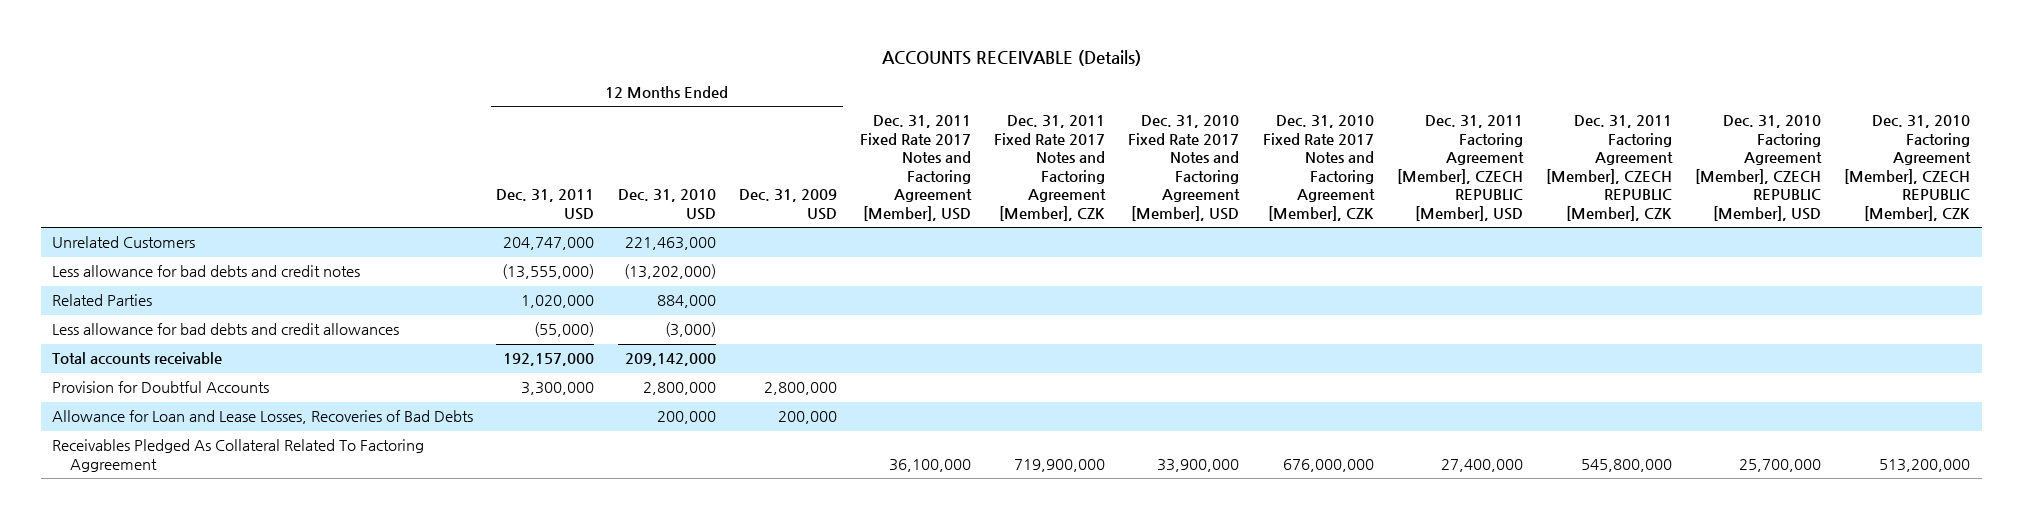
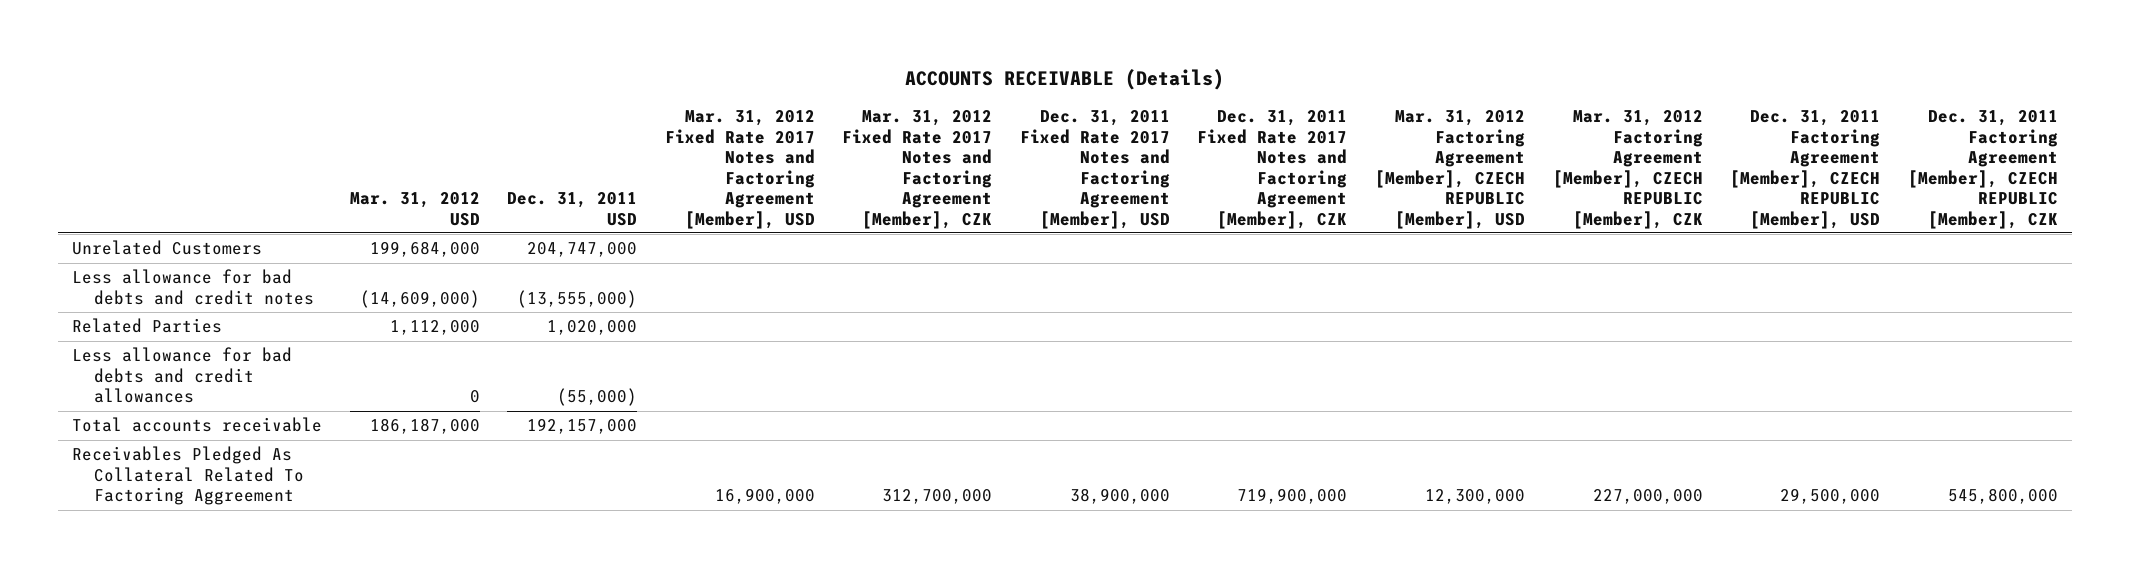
- | 12 Months Ended Dec. 31, 2011 USD | 12 Months Ended Dec. 31, 2010 USD | 12 Months Ended Dec. 31, 2009 USD | Dec. 31, 2011 Fixed Rate 2017 Notes and Factoring Agreement [Member], USD | Dec. 31, 2011 Fixed Rate 2017 Notes and Factoring Agreement [Member], CZK | Dec. 31, 2010 Fixed Rate 2017 Notes and Factoring Agreement [Member], USD | Dec. 31, 2010 Fixed Rate 2017 Notes and Factoring Agreement [Member], CZK | Dec. 31, 2011 Factoring Agreement [Member], CZECH REPUBLIC [Member], USD | Dec. 31, 2011 Factoring Agreement [Member], CZECH REPUBLIC [Member], CZK | Dec. 31, 2010 Factoring Agreement [Member], CZECH REPUBLIC [Member], USD | Dec. 31, 2010 Factoring Agreement [Member], CZECH REPUBLIC [Member], CZK
+ | Mar. 31, 2012 USD | Dec. 31, 2011 USD | Mar. 31, 2012 Fixed Rate 2017 Notes and Factoring Agreement [Member], USD | Mar. 31, 2012 Fixed Rate 2017 Notes and Factoring Agreement [Member], CZK | Dec. 31, 2011 Fixed Rate 2017 Notes and Factoring Agreement [Member], USD | Dec. 31, 2011 Fixed Rate 2017 Notes and Factoring Agreement [Member], CZK | Mar. 31, 2012 Factoring Agreement [Member], CZECH REPUBLIC [Member], USD | Mar. 31, 2012 Factoring Agreement [Member], CZECH REPUBLIC [Member], CZK | Dec. 31, 2011 Factoring Agreement [Member], CZECH REPUBLIC [Member], USD | Dec. 31, 2011 Factoring Agreement [Member], CZECH REPUBLIC [Member], CZK
- Provision for Doubtful Accounts | 3,300,000 | 2,800,000 | 2,800,000 | | | | | | | |
- Allowance for Loan and Lease Losses, Recoveries of Bad Debts | | 200,000 | 200,000 | | | | | | | |
- Receivables Pledged As Collateral Related To Factoring Aggreement | | | | 36,100,000 | 719,900,000 | 33,900,000 | 676,000,000 | 27,400,000 | 545,800,000 | 25,700,000 | 513,200,000
+ Receivables Pledged As Collateral Related To Factoring Aggreement | | | 16,900,000 | 312,700,000 | 38,900,000 | 719,900,000 | 12,300,000 | 227,000,000 | 29,500,000 | 545,800,000

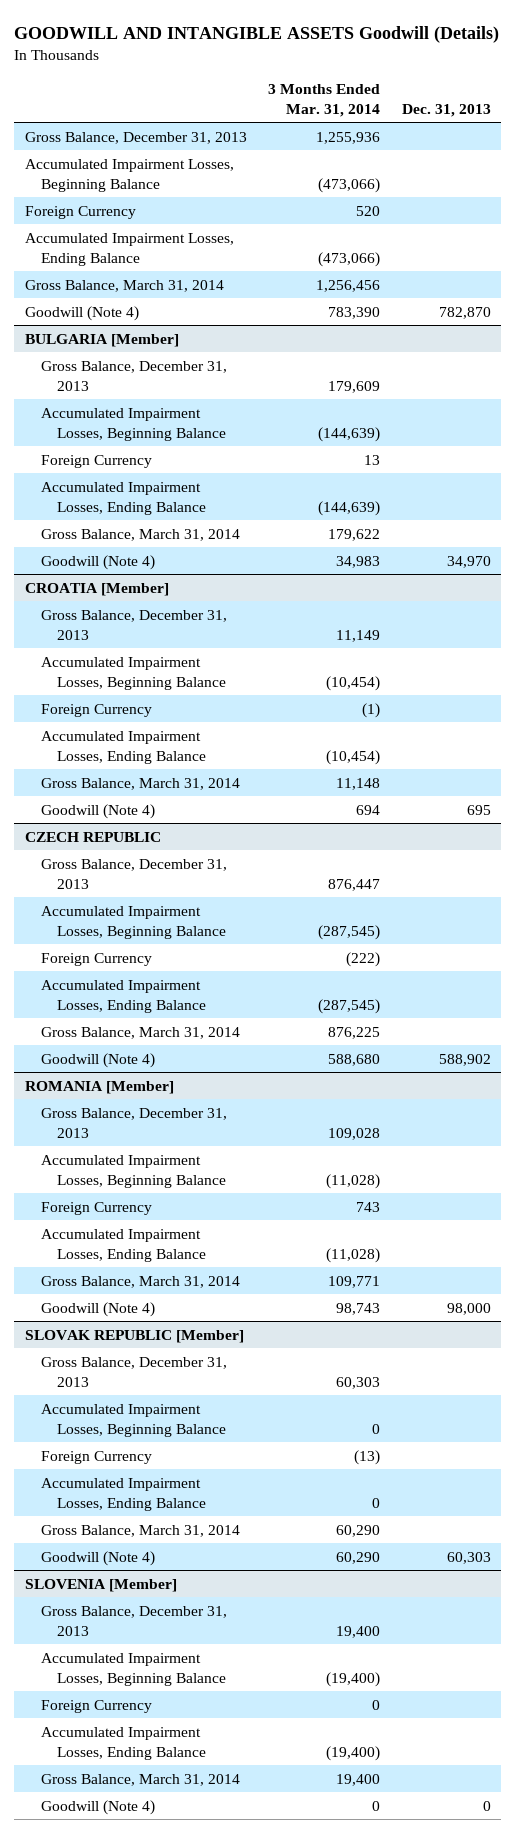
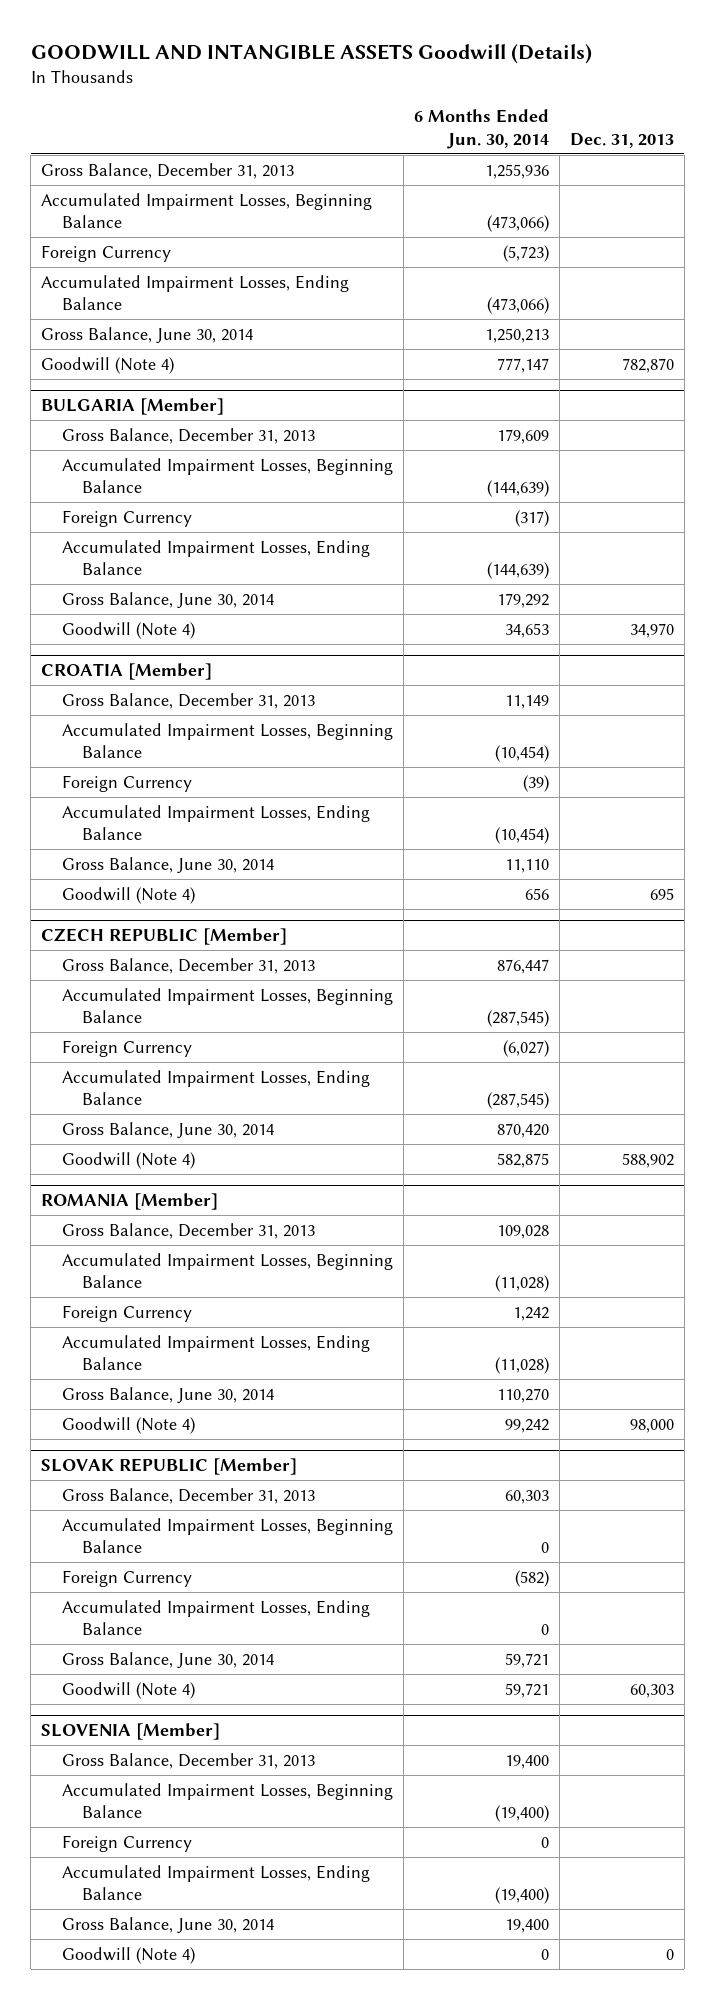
- | 3 Months Ended Mar. 31, 2014 | Dec. 31, 2013
+ | 6 Months Ended Jun. 30, 2014 | Dec. 31, 2013
- Gross Balance, March 31, 2014 | 1,256,456 |
+ Gross Balance, June 30, 2014 | 1,250,213 |
@ BULGARIA [Member]
- Gross Balance, March 31, 2014 | 179,622 |
+ Gross Balance, June 30, 2014 | 179,292 |
@ CROATIA [Member]
- Gross Balance, March 31, 2014 | 11,148 |
+ Gross Balance, June 30, 2014 | 11,110 |
- CZECH REPUBLIC
+ CZECH REPUBLIC [Member]
- Gross Balance, March 31, 2014 | 876,225 |
+ Gross Balance, June 30, 2014 | 870,420 |
@ ROMANIA [Member]
- Gross Balance, March 31, 2014 | 109,771 |
+ Gross Balance, June 30, 2014 | 110,270 |
@ SLOVAK REPUBLIC [Member]
- Gross Balance, March 31, 2014 | 60,290 |
+ Gross Balance, June 30, 2014 | 59,721 |
@ SLOVENIA [Member]
- Gross Balance, March 31, 2014 | 19,400 |
+ Gross Balance, June 30, 2014 | 19,400 |

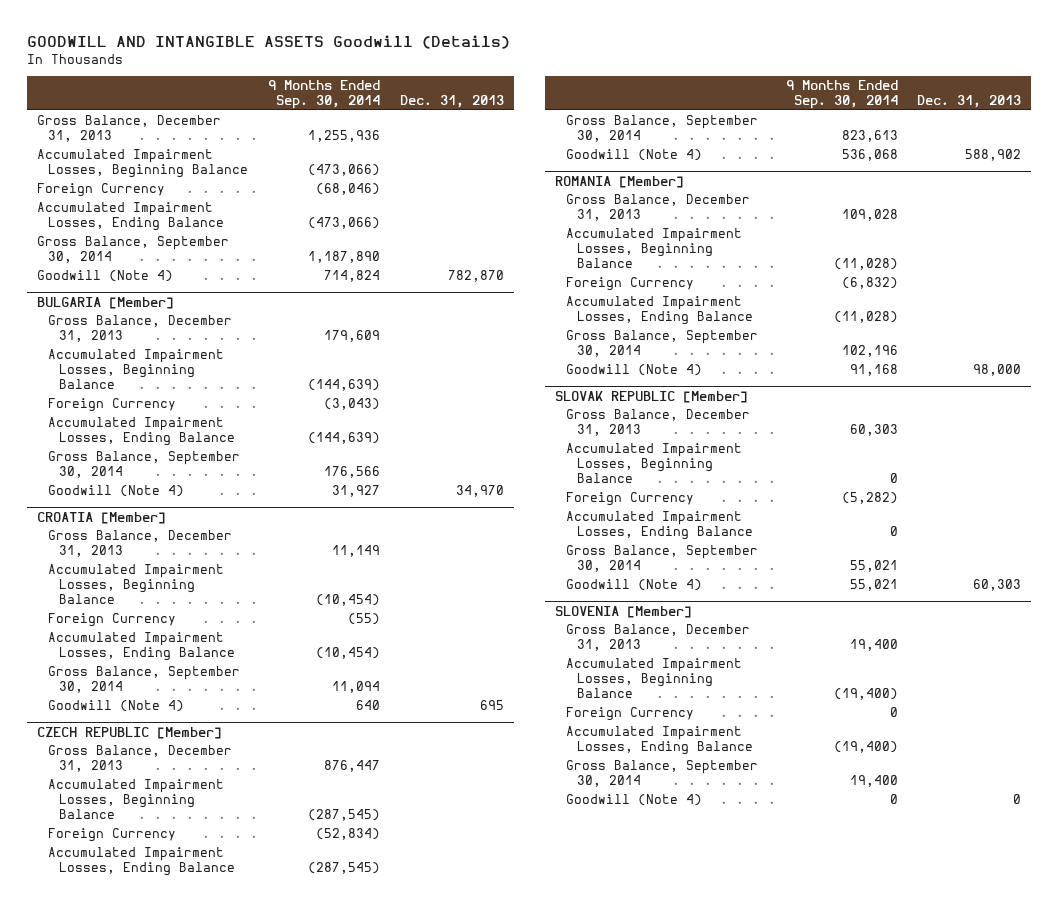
- | 6 Months Ended Jun. 30, 2014 | Dec. 31, 2013
+ | 9 Months Ended Sep. 30, 2014 | Dec. 31, 2013
- Gross Balance, June 30, 2014 | 1,250,213 |
+ Gross Balance, September 30, 2014 | 1,187,890 |
@ BULGARIA [Member]
- Gross Balance, June 30, 2014 | 179,292 |
+ Gross Balance, September 30, 2014 | 176,566 |
@ CROATIA [Member]
- Gross Balance, June 30, 2014 | 11,110 |
+ Gross Balance, September 30, 2014 | 11,094 |
@ CZECH REPUBLIC [Member]
- Gross Balance, June 30, 2014 | 870,420 |
+ Gross Balance, September 30, 2014 | 823,613 |
@ ROMANIA [Member]
- Gross Balance, June 30, 2014 | 110,270 |
+ Gross Balance, September 30, 2014 | 102,196 |
@ SLOVAK REPUBLIC [Member]
- Gross Balance, June 30, 2014 | 59,721 |
+ Gross Balance, September 30, 2014 | 55,021 |
@ SLOVENIA [Member]
- Gross Balance, June 30, 2014 | 19,400 |
+ Gross Balance, September 30, 2014 | 19,400 |

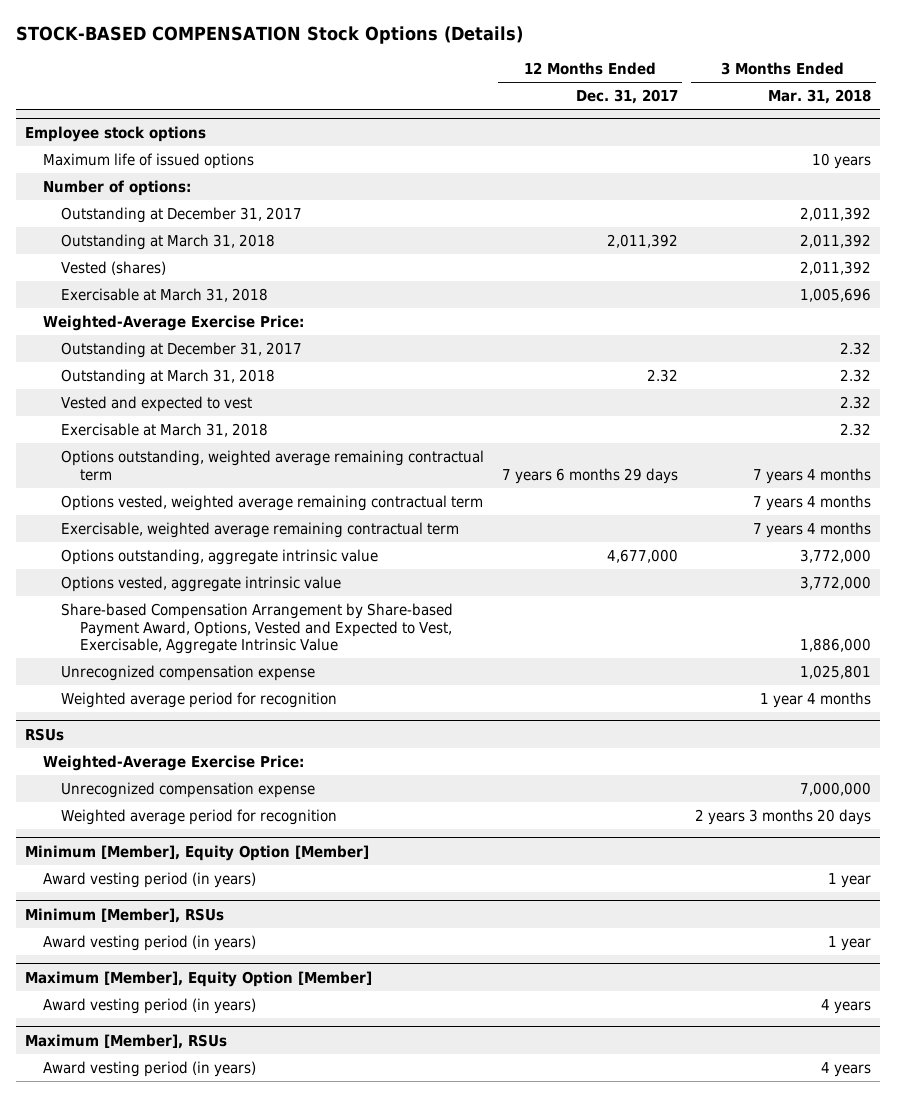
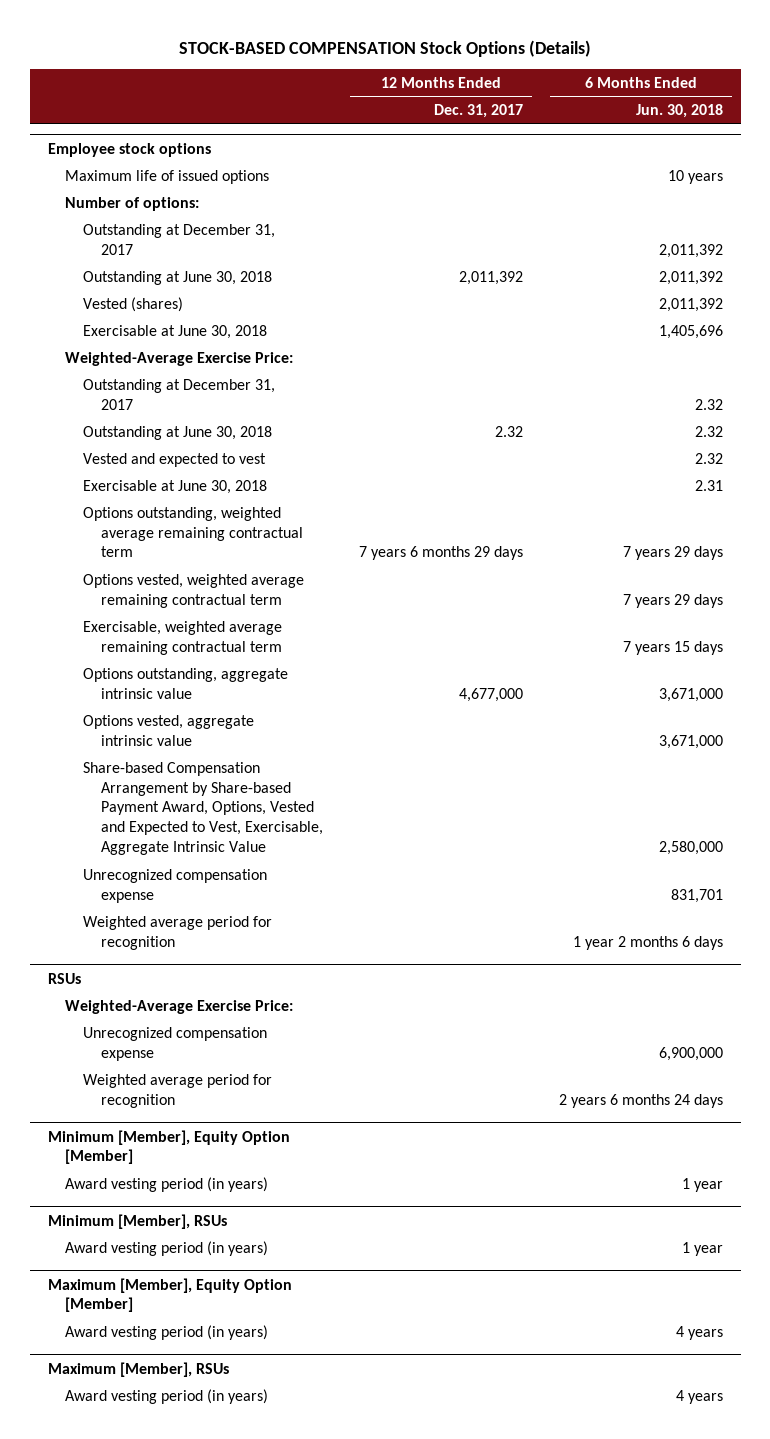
- | 12 Months Ended Dec. 31, 2017 | 3 Months Ended Mar. 31, 2018
+ | 12 Months Ended Dec. 31, 2017 | 6 Months Ended Jun. 30, 2018
@ Employee stock options
- Outstanding at March 31, 2018 | 2,011,392 | 2,011,392
+ Outstanding at June 30, 2018 | 2,011,392 | 2,011,392
- Exercisable at March 31, 2018 | | 1,005,696
+ Exercisable at June 30, 2018 | | 1,405,696
- Outstanding at March 31, 2018 | 2.32 | 2.32
+ Outstanding at June 30, 2018 | 2.32 | 2.32
- Exercisable at March 31, 2018 | | 2.32
+ Exercisable at June 30, 2018 | | 2.31

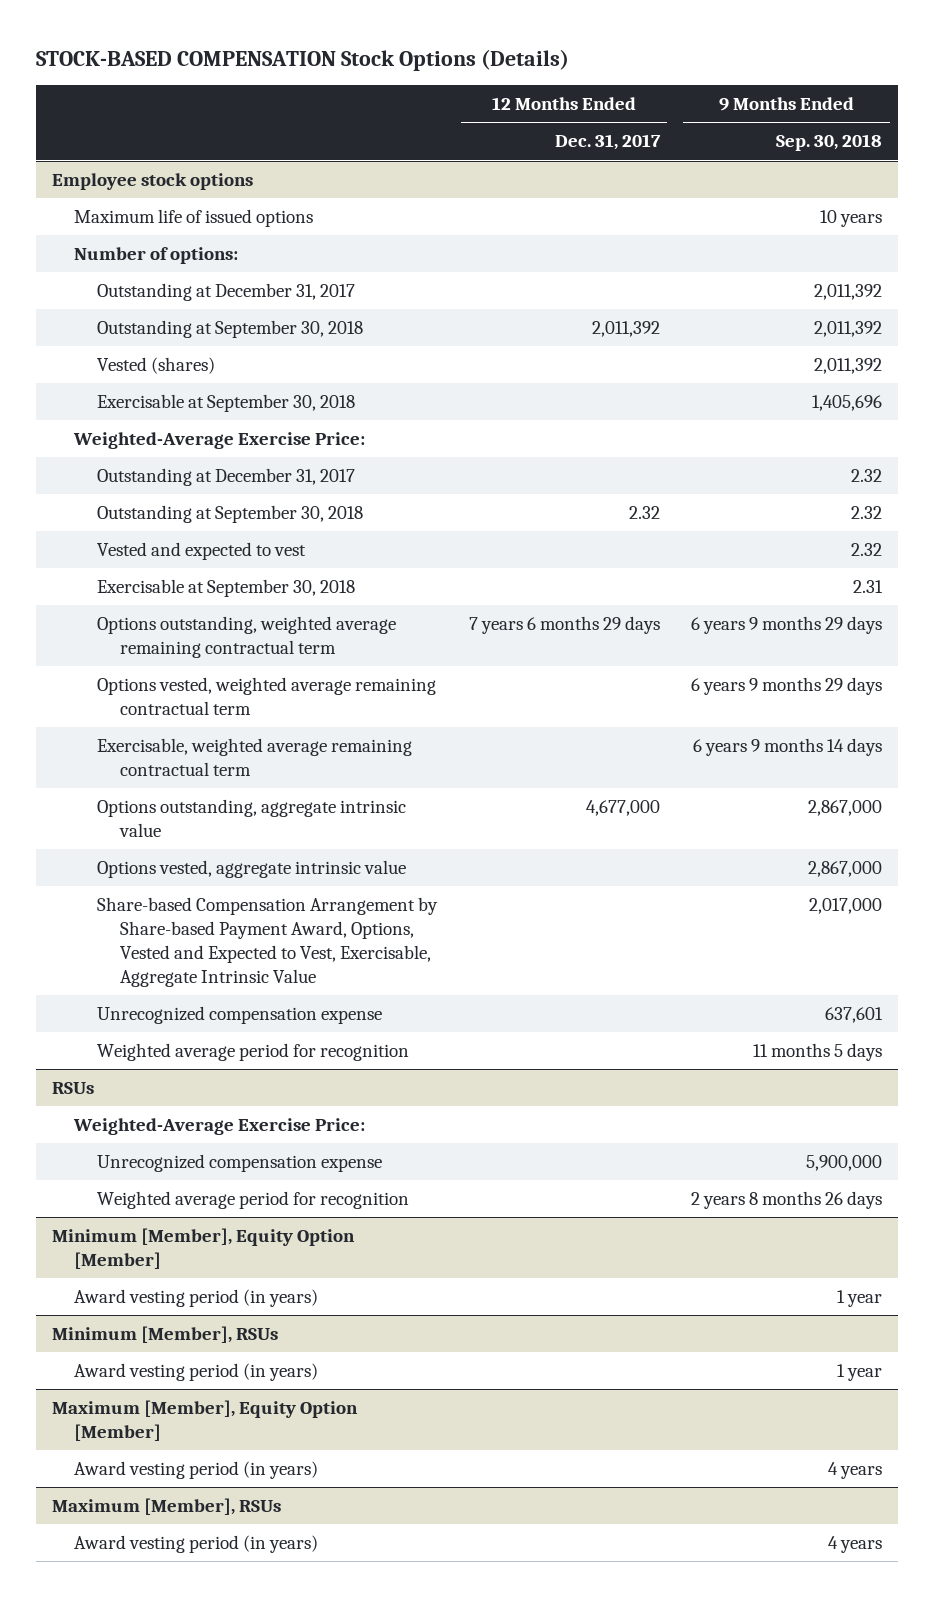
- | 12 Months Ended Dec. 31, 2017 | 6 Months Ended Jun. 30, 2018
+ | 12 Months Ended Dec. 31, 2017 | 9 Months Ended Sep. 30, 2018
@ Employee stock options
- Outstanding at June 30, 2018 | 2,011,392 | 2,011,392
+ Outstanding at September 30, 2018 | 2,011,392 | 2,011,392
- Exercisable at June 30, 2018 | | 1,405,696
+ Exercisable at September 30, 2018 | | 1,405,696
- Outstanding at June 30, 2018 | 2.32 | 2.32
+ Outstanding at September 30, 2018 | 2.32 | 2.32
- Exercisable at June 30, 2018 | | 2.31
+ Exercisable at September 30, 2018 | | 2.31

